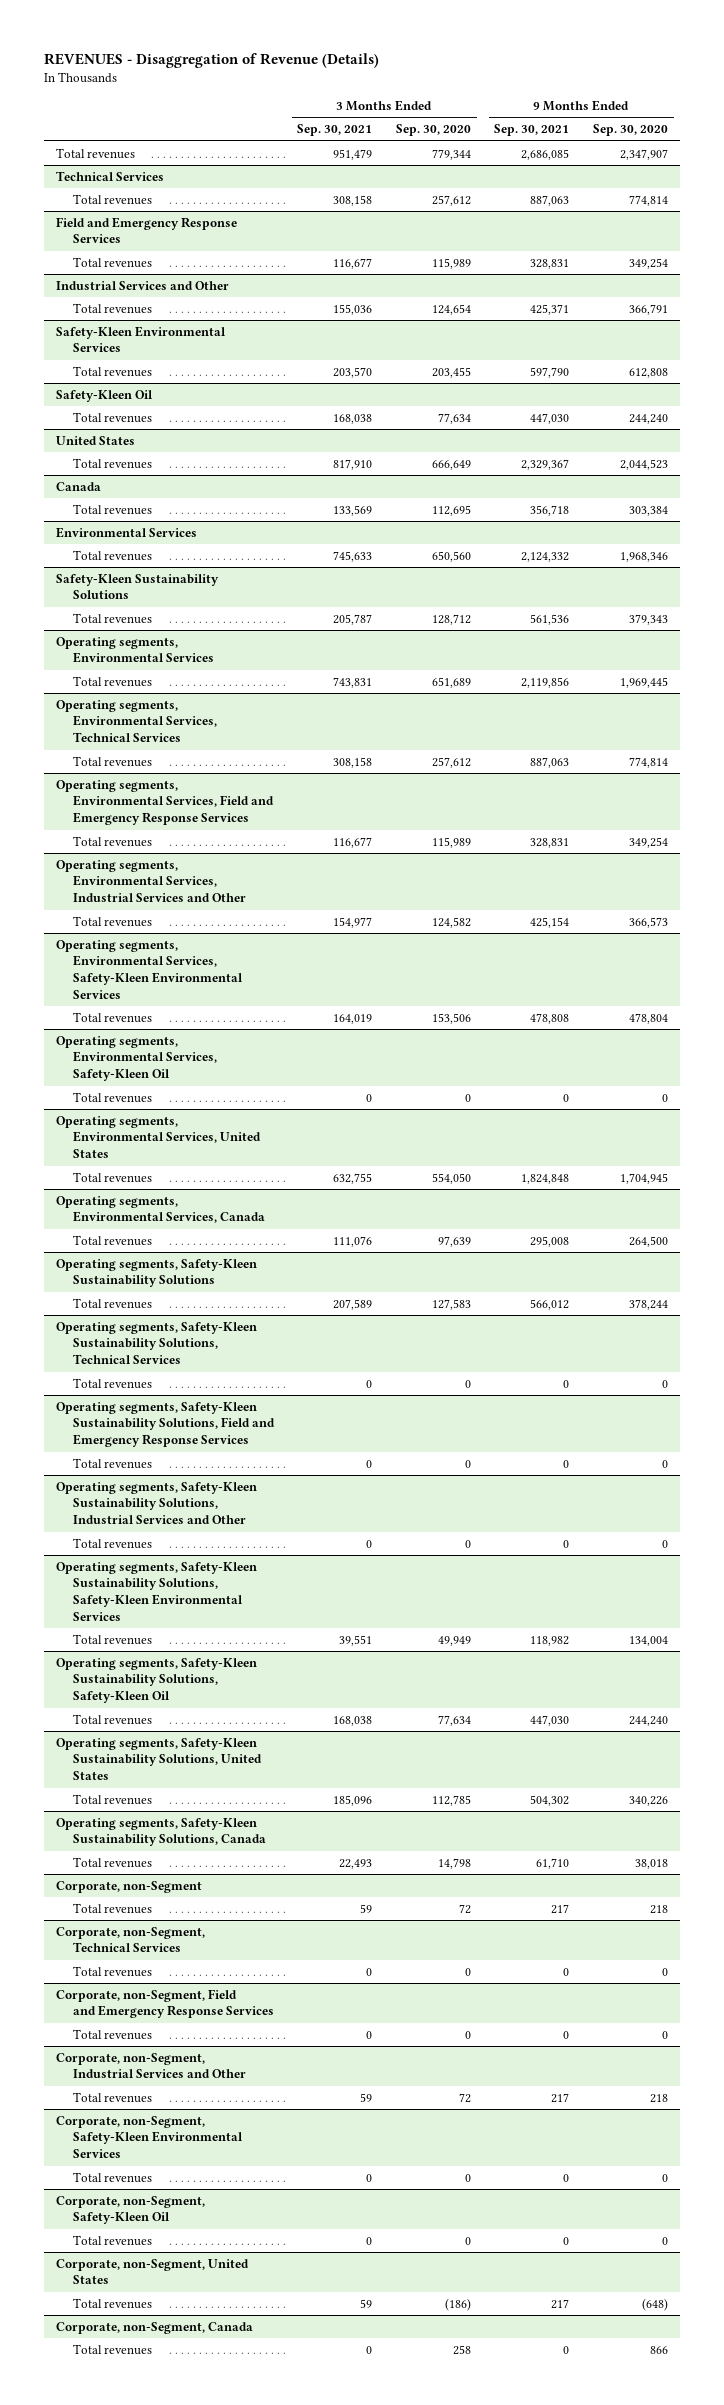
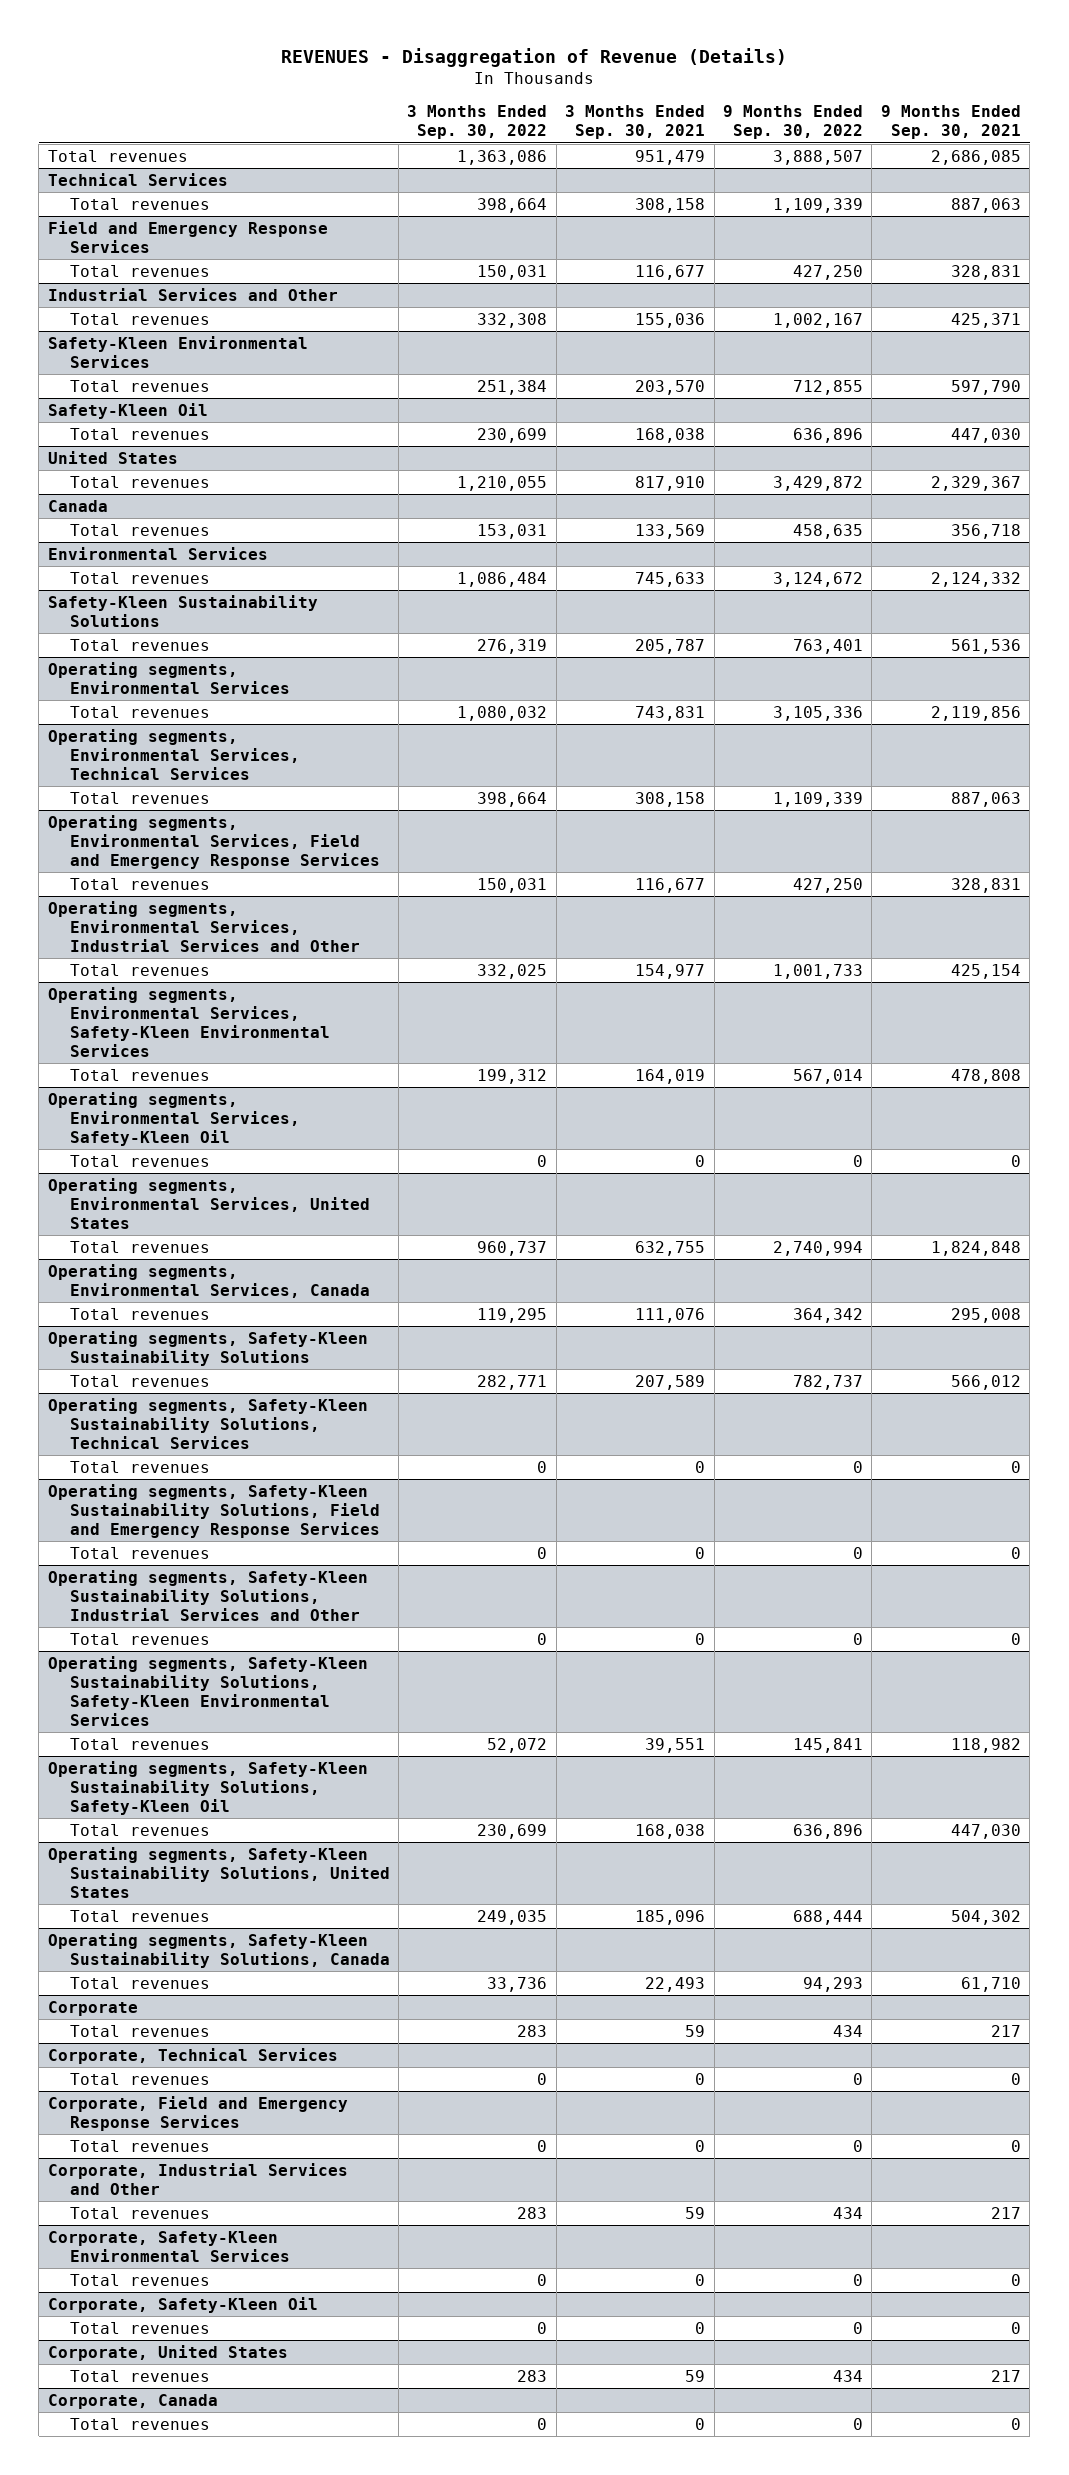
- | 3 Months Ended Sep. 30, 2021 | 3 Months Ended Sep. 30, 2020 | 9 Months Ended Sep. 30, 2021 | 9 Months Ended Sep. 30, 2020
+ | 3 Months Ended Sep. 30, 2022 | 3 Months Ended Sep. 30, 2021 | 9 Months Ended Sep. 30, 2022 | 9 Months Ended Sep. 30, 2021
- Corporate, non-Segment
+ Corporate
- Corporate, non-Segment, Technical Services
+ Corporate, Technical Services
- Corporate, non-Segment, Field and Emergency Response Services
+ Corporate, Field and Emergency Response Services
- Corporate, non-Segment, Industrial Services and Other
+ Corporate, Industrial Services and Other
- Corporate, non-Segment, Safety-Kleen Environmental Services
+ Corporate, Safety-Kleen Environmental Services
- Corporate, non-Segment, Safety-Kleen Oil
+ Corporate, Safety-Kleen Oil
- Corporate, non-Segment, United States
+ Corporate, United States
- Corporate, non-Segment, Canada
+ Corporate, Canada

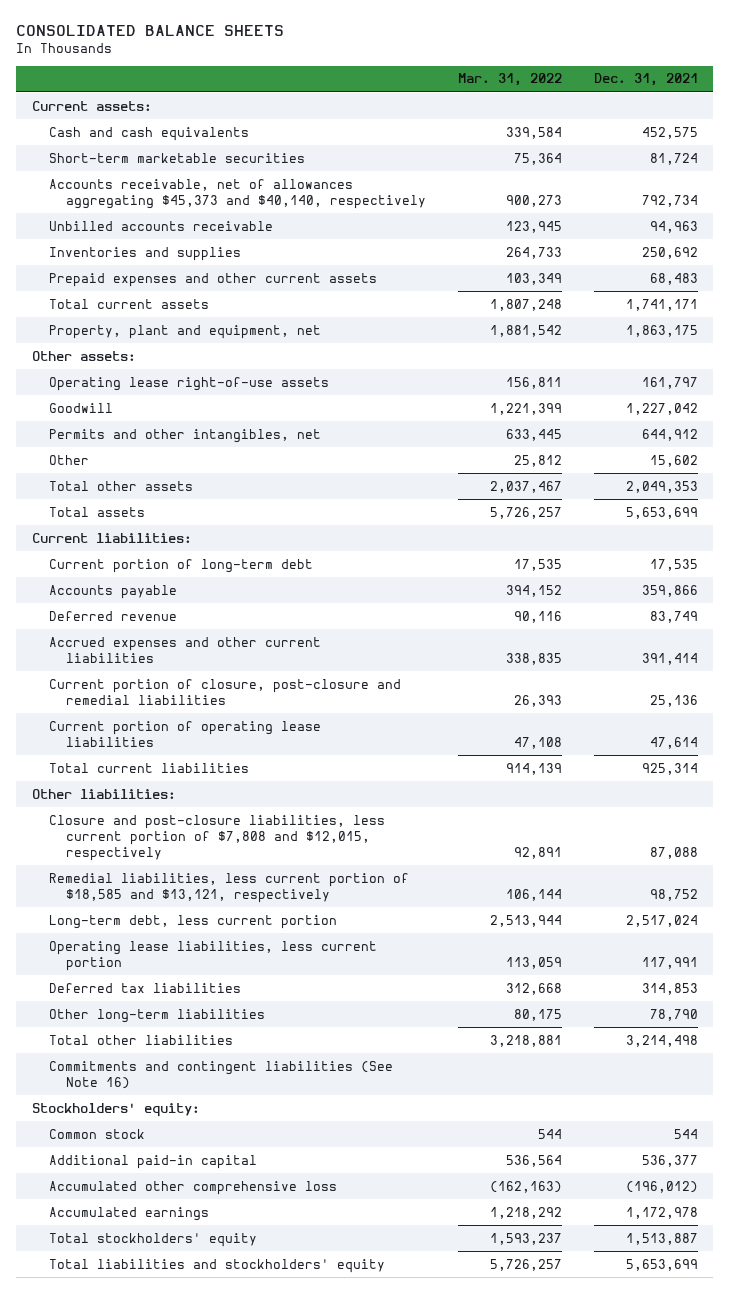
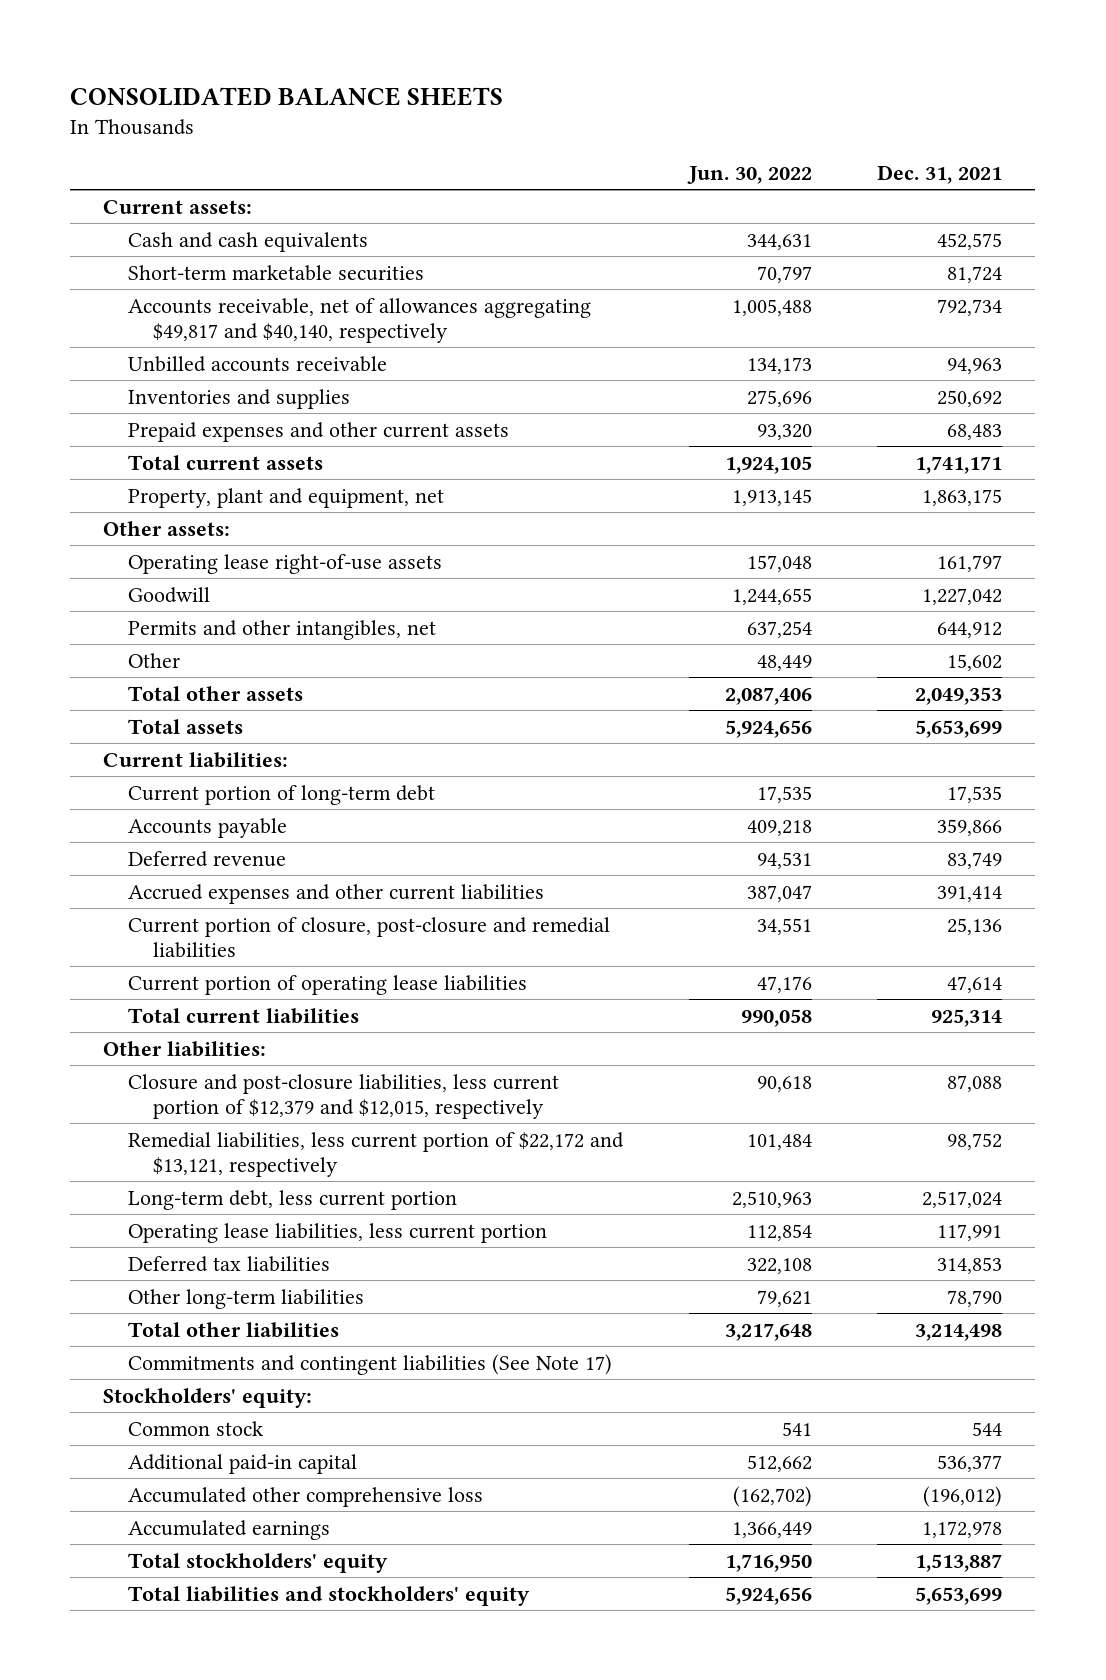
- | Mar. 31, 2022 | Dec. 31, 2021
+ | Jun. 30, 2022 | Dec. 31, 2021
- Accounts receivable, net of allowances aggregating $45,373 and $40,140, respectively | 900,273 | 792,734
+ Accounts receivable, net of allowances aggregating $49,817 and $40,140, respectively | 1,005,488 | 792,734
- Closure and post-closure liabilities, less current portion of $7,808 and $12,015, respectively | 92,891 | 87,088
- Remedial liabilities, less current portion of $18,585 and $13,121, respectively | 106,144 | 98,752
+ Closure and post-closure liabilities, less current portion of $12,379 and $12,015, respectively | 90,618 | 87,088
+ Remedial liabilities, less current portion of $22,172 and $13,121, respectively | 101,484 | 98,752
- Commitments and contingent liabilities (See Note 16)
+ Commitments and contingent liabilities (See Note 17)

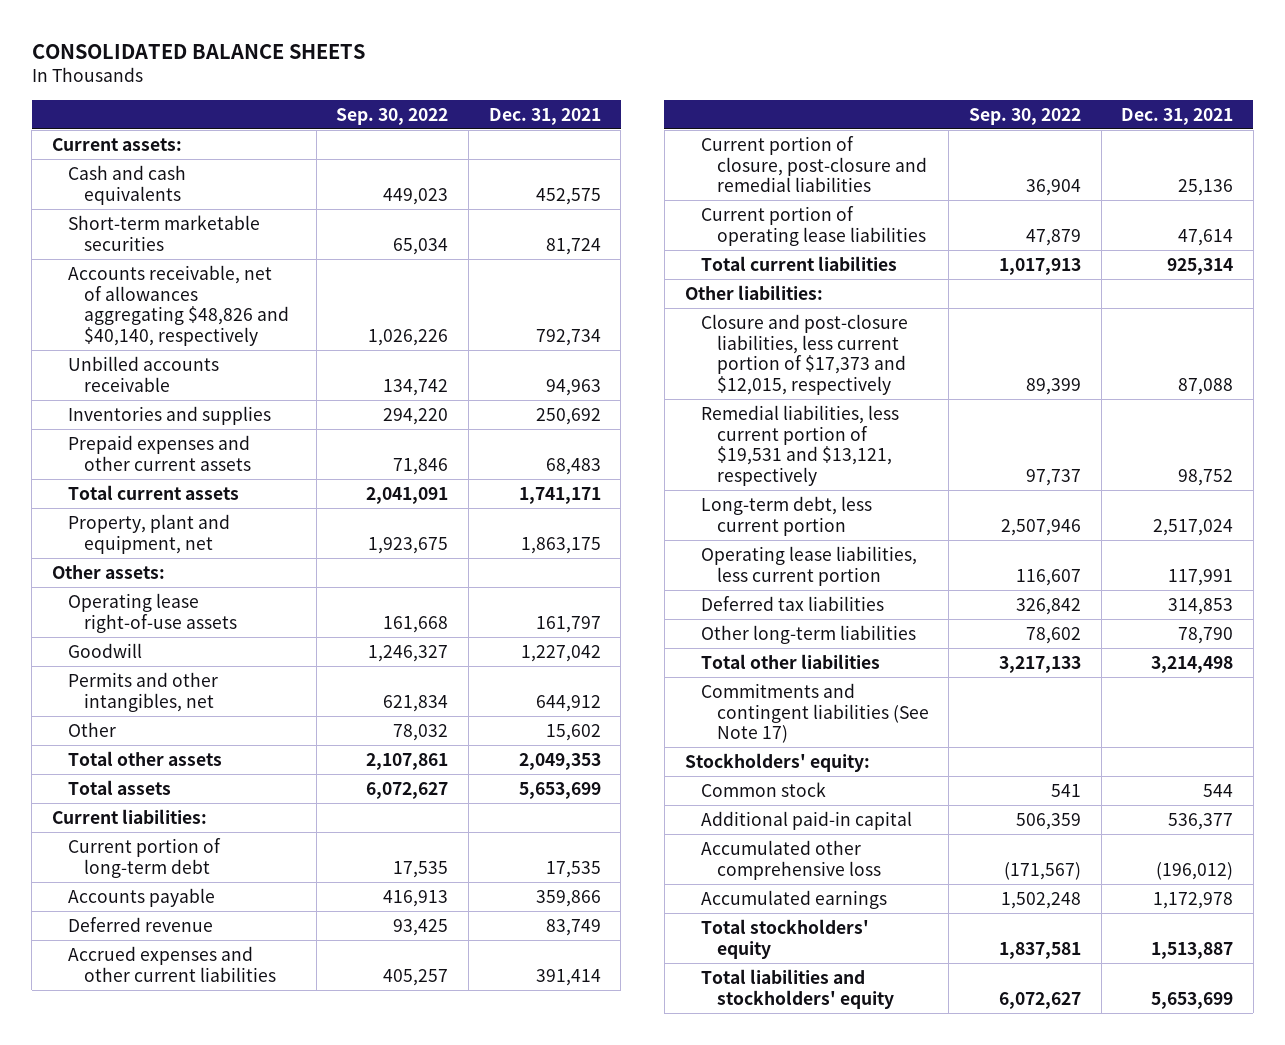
- | Jun. 30, 2022 | Dec. 31, 2021
+ | Sep. 30, 2022 | Dec. 31, 2021
- Accounts receivable, net of allowances aggregating $49,817 and $40,140, respectively | 1,005,488 | 792,734
+ Accounts receivable, net of allowances aggregating $48,826 and $40,140, respectively | 1,026,226 | 792,734
- Closure and post-closure liabilities, less current portion of $12,379 and $12,015, respectively | 90,618 | 87,088
- Remedial liabilities, less current portion of $22,172 and $13,121, respectively | 101,484 | 98,752
+ Closure and post-closure liabilities, less current portion of $17,373 and $12,015, respectively | 89,399 | 87,088
+ Remedial liabilities, less current portion of $19,531 and $13,121, respectively | 97,737 | 98,752

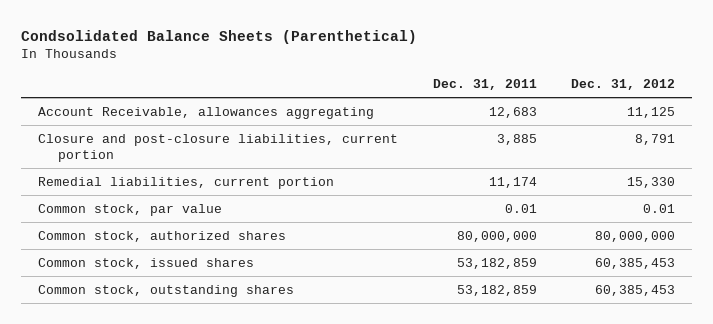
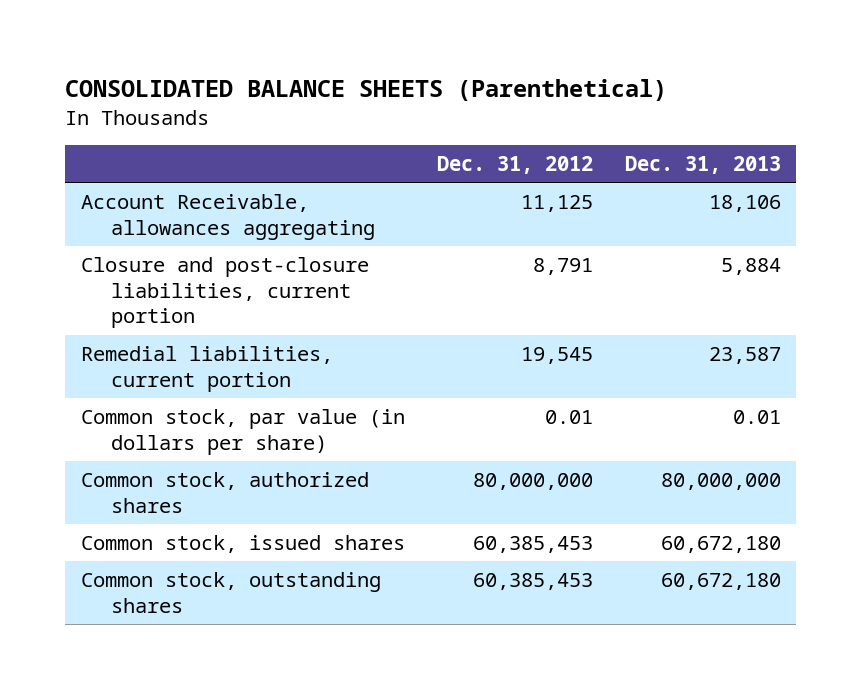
- Condsolidated Balance Sheets (Parenthetical)
+ CONSOLIDATED BALANCE SHEETS (Parenthetical)
- | Dec. 31, 2011 | Dec. 31, 2012
+ | Dec. 31, 2012 | Dec. 31, 2013
- Remedial liabilities, current portion | 11,174 | 15,330
- Common stock, par value | 0.01 | 0.01
+ Remedial liabilities, current portion | 19,545 | 23,587
+ Common stock, par value (in dollars per share) | 0.01 | 0.01

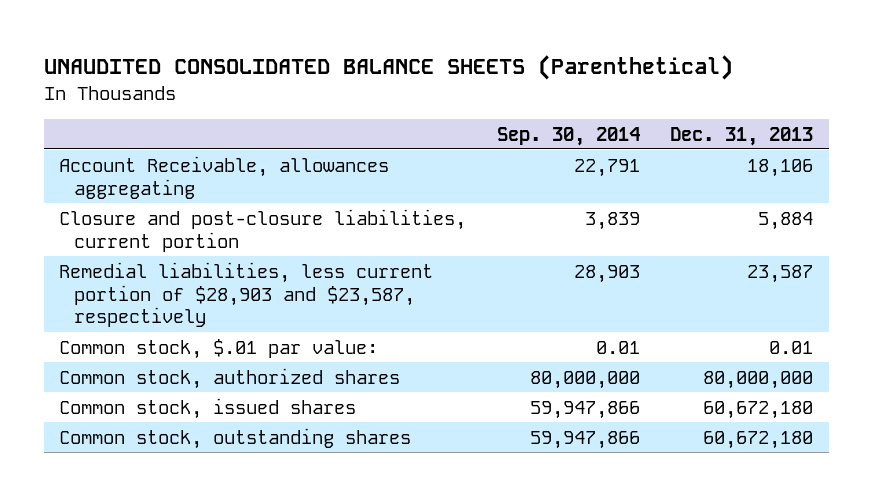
- CONSOLIDATED BALANCE SHEETS (Parenthetical)
+ UNAUDITED CONSOLIDATED BALANCE SHEETS (Parenthetical)
- | Dec. 31, 2012 | Dec. 31, 2013
+ | Sep. 30, 2014 | Dec. 31, 2013
- Remedial liabilities, current portion | 19,545 | 23,587
- Common stock, par value (in dollars per share) | 0.01 | 0.01
+ Remedial liabilities, less current portion of $28,903 and $23,587, respectively | 28,903 | 23,587
+ Common stock, $.01 par value: | 0.01 | 0.01

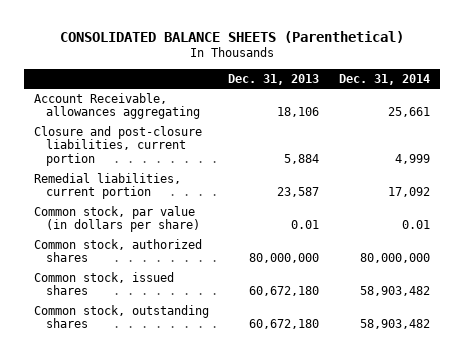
- UNAUDITED CONSOLIDATED BALANCE SHEETS (Parenthetical)
+ CONSOLIDATED BALANCE SHEETS (Parenthetical)
- | Sep. 30, 2014 | Dec. 31, 2013
+ | Dec. 31, 2013 | Dec. 31, 2014
- Remedial liabilities, less current portion of $28,903 and $23,587, respectively | 28,903 | 23,587
- Common stock, $.01 par value: | 0.01 | 0.01
+ Remedial liabilities, current portion | 23,587 | 17,092
+ Common stock, par value (in dollars per share) | 0.01 | 0.01

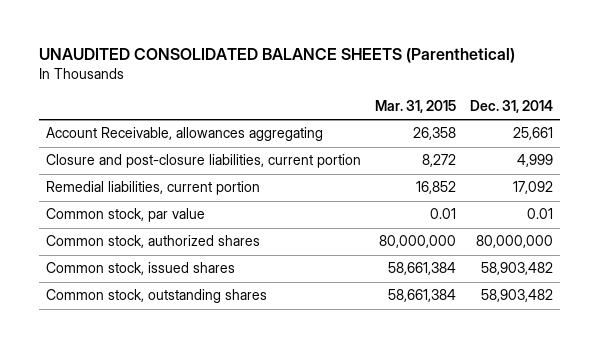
- CONSOLIDATED BALANCE SHEETS (Parenthetical)
+ UNAUDITED CONSOLIDATED BALANCE SHEETS (Parenthetical)
- | Dec. 31, 2013 | Dec. 31, 2014
+ | Mar. 31, 2015 | Dec. 31, 2014
- Common stock, par value (in dollars per share) | 0.01 | 0.01
+ Common stock, par value | 0.01 | 0.01

